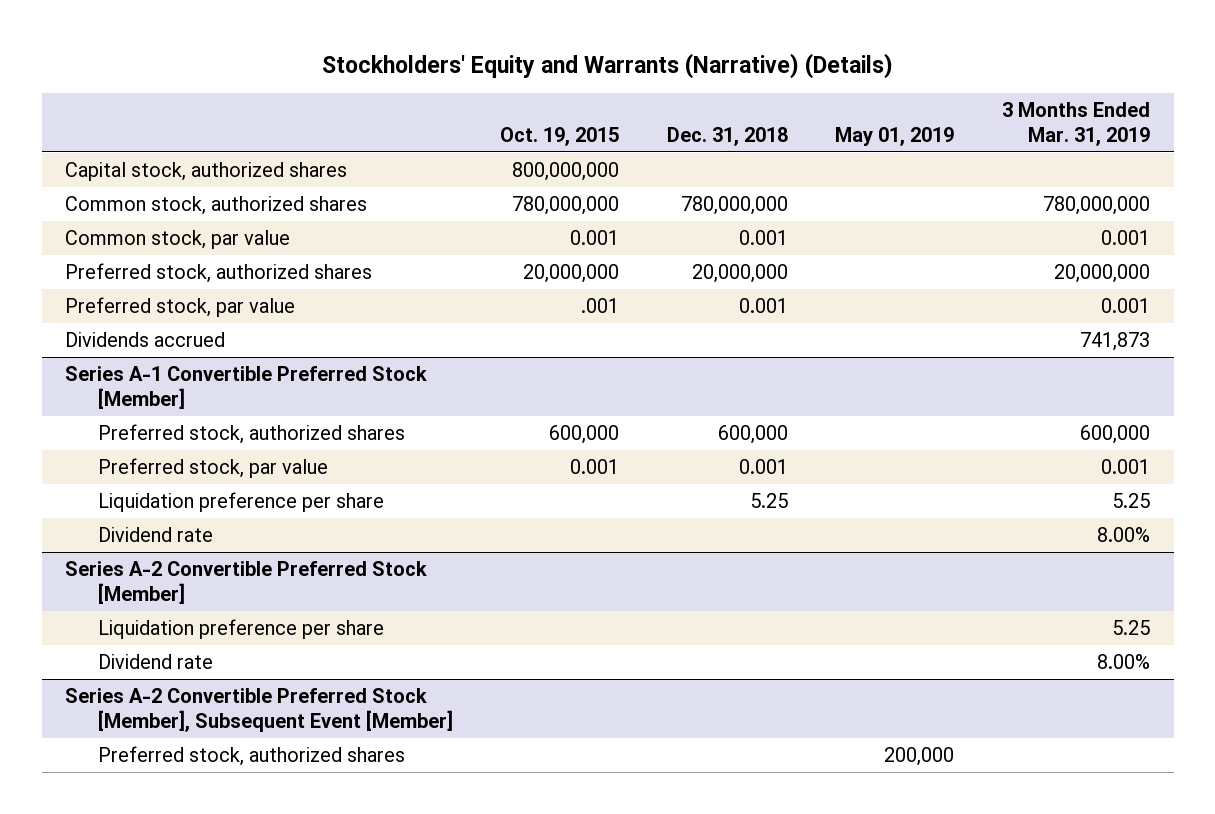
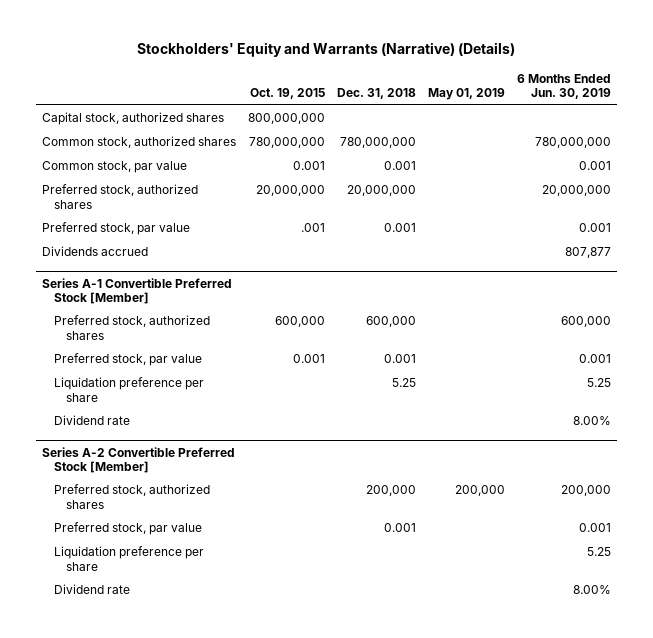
- | Oct. 19, 2015 | Dec. 31, 2018 | May 01, 2019 | 3 Months Ended Mar. 31, 2019
+ | Oct. 19, 2015 | Dec. 31, 2018 | May 01, 2019 | 6 Months Ended Jun. 30, 2019
@ Series A-2 Convertible Preferred Stock [Member]
+ Preferred stock, authorized shares | | 200,000 | 200,000 | 200,000
+ Preferred stock, par value | | 0.001 | | 0.001
- Series A-2 Convertible Preferred Stock [Member], Subsequent Event [Member]
- Preferred stock, authorized shares | | | 200,000 |

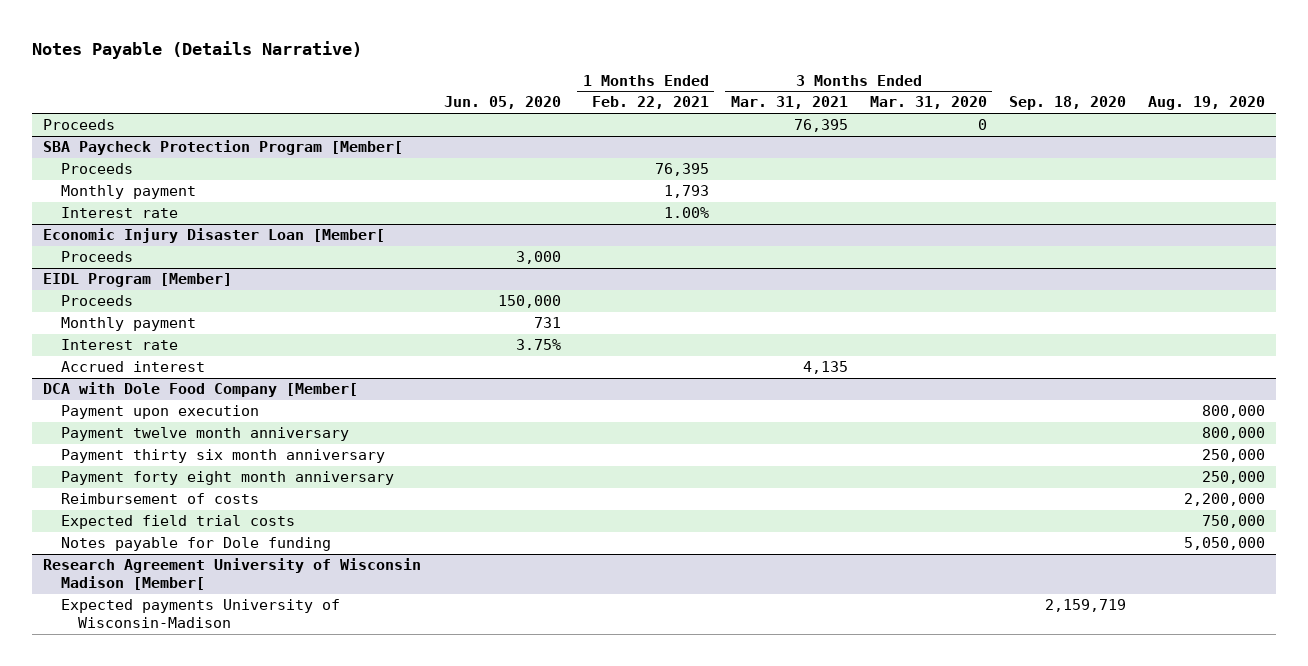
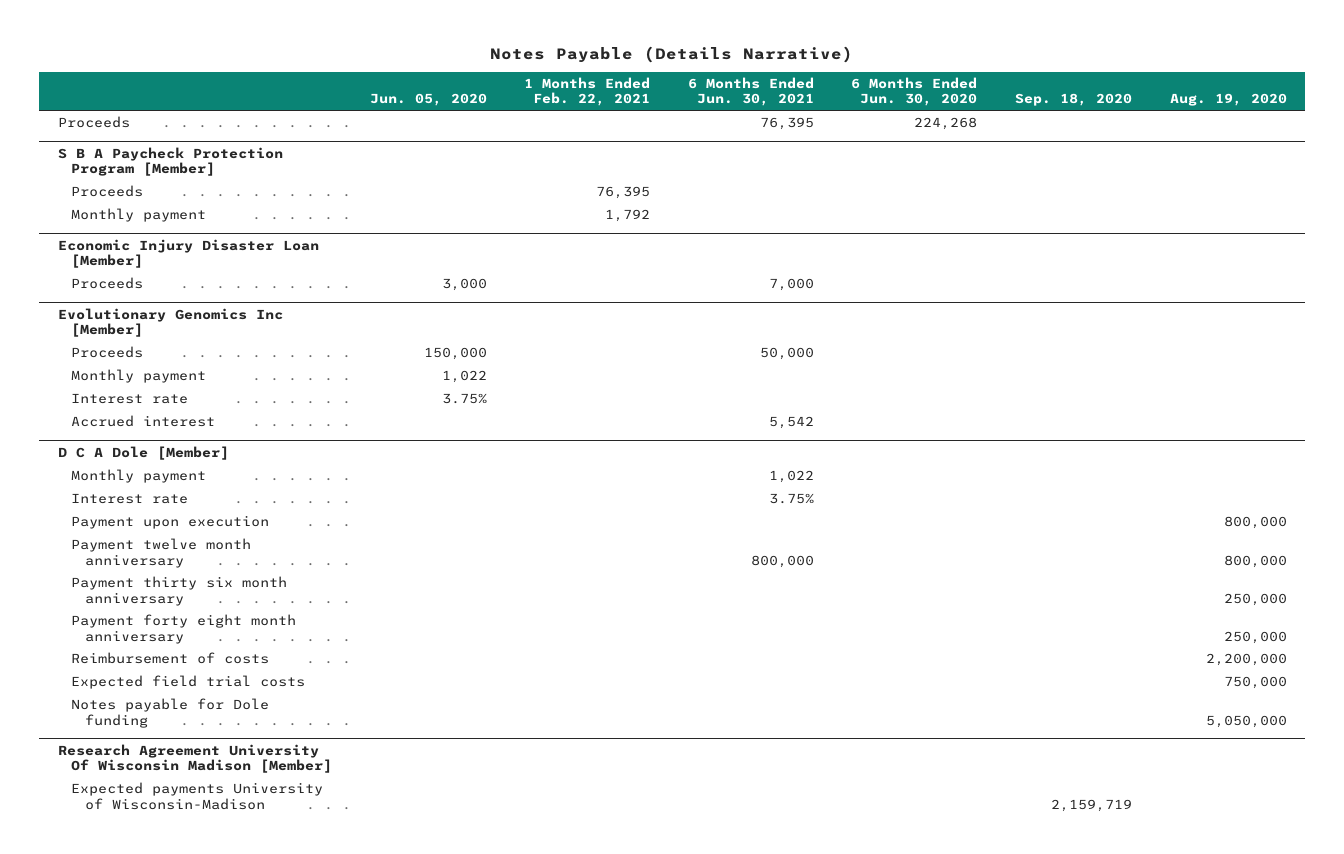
- | Jun. 05, 2020 | 1 Months Ended Feb. 22, 2021 | 3 Months Ended Mar. 31, 2021 | 3 Months Ended Mar. 31, 2020 | Sep. 18, 2020 | Aug. 19, 2020
+ | Jun. 05, 2020 | 1 Months Ended Feb. 22, 2021 | 6 Months Ended Jun. 30, 2021 | 6 Months Ended Jun. 30, 2020 | Sep. 18, 2020 | Aug. 19, 2020
- SBA Paycheck Protection Program [Member[
+ S B A Paycheck Protection Program [Member]
- Monthly payment | | 1,793 | | | |
- Interest rate | | 1.00% | | | |
- Economic Injury Disaster Loan [Member[
+ Monthly payment | | 1,792 | | | |
+ Economic Injury Disaster Loan [Member]
- EIDL Program [Member]
+ Evolutionary Genomics Inc [Member]
- Monthly payment | 731 | | | | |
+ Monthly payment | 1,022 | | | | |
- DCA with Dole Food Company [Member[
+ D C A Dole [Member]
+ Monthly payment | | | 1,022 | | |
+ Interest rate | | | 3.75% | | |
- Research Agreement University of Wisconsin Madison [Member[
+ Research Agreement University Of Wisconsin Madison [Member]

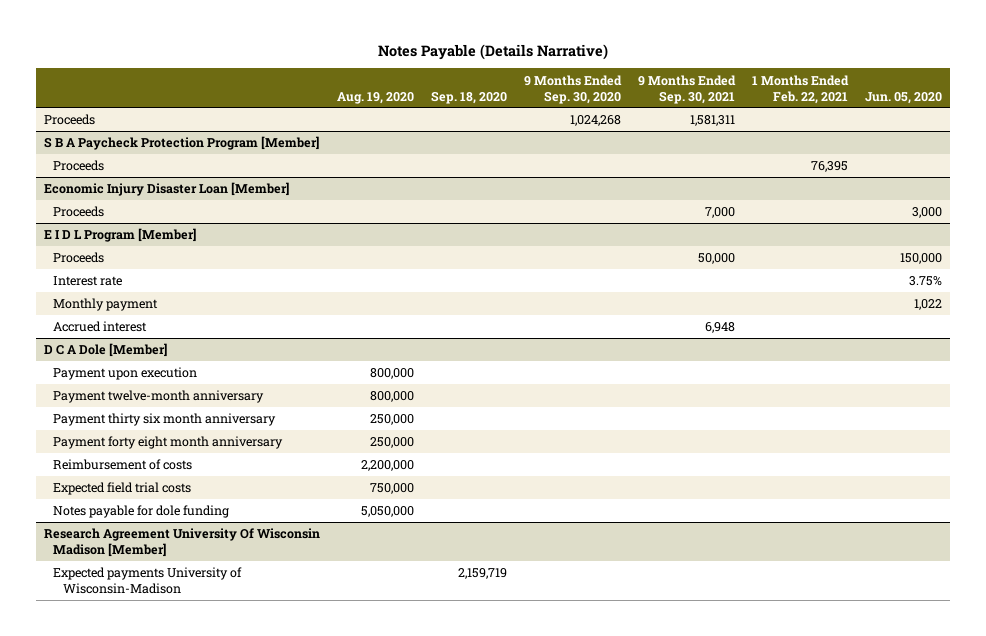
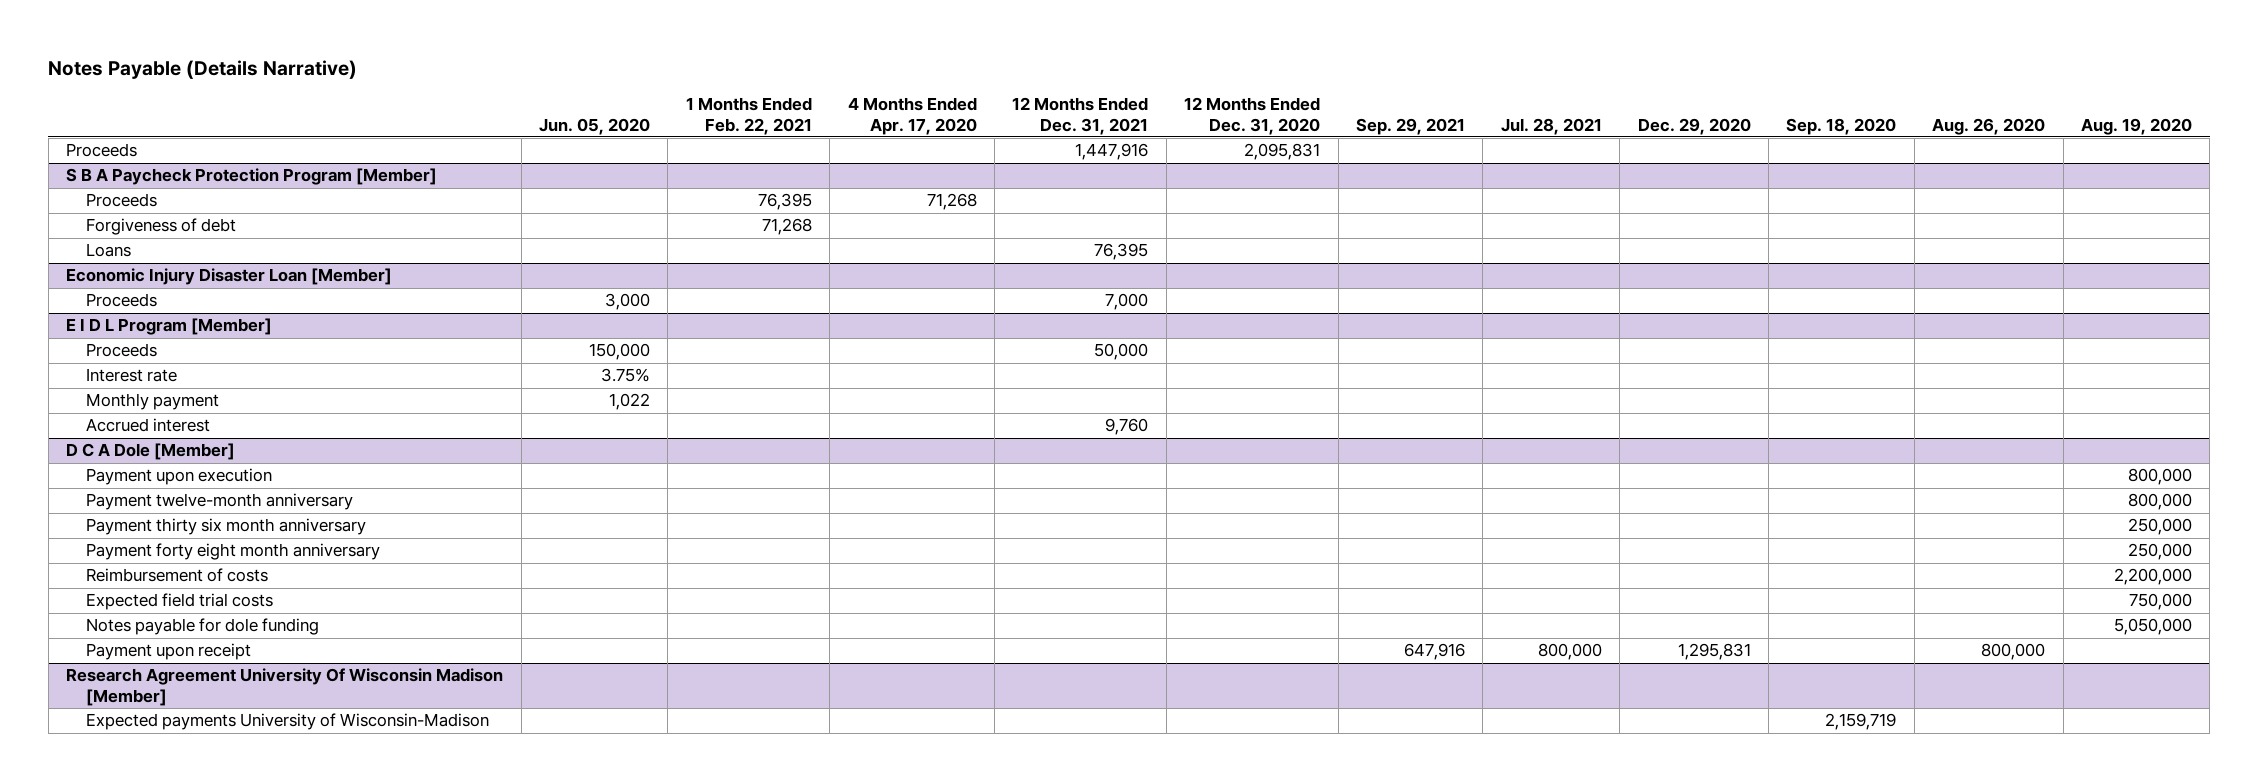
- | Aug. 19, 2020 | Sep. 18, 2020 | 9 Months Ended Sep. 30, 2020 | 9 Months Ended Sep. 30, 2021 | 1 Months Ended Feb. 22, 2021 | Jun. 05, 2020
+ | Jun. 05, 2020 | 1 Months Ended Feb. 22, 2021 | 4 Months Ended Apr. 17, 2020 | 12 Months Ended Dec. 31, 2021 | 12 Months Ended Dec. 31, 2020 | Sep. 29, 2021 | Jul. 28, 2021 | Dec. 29, 2020 | Sep. 18, 2020 | Aug. 26, 2020 | Aug. 19, 2020
@ S B A Paycheck Protection Program [Member]
+ Forgiveness of debt | | 71,268 | | | | | | | | |
+ Loans | | | | 76,395 | | | | | | |
@ D C A Dole [Member]
+ Payment upon receipt | | | | | | 647,916 | 800,000 | 1,295,831 | | 800,000 |

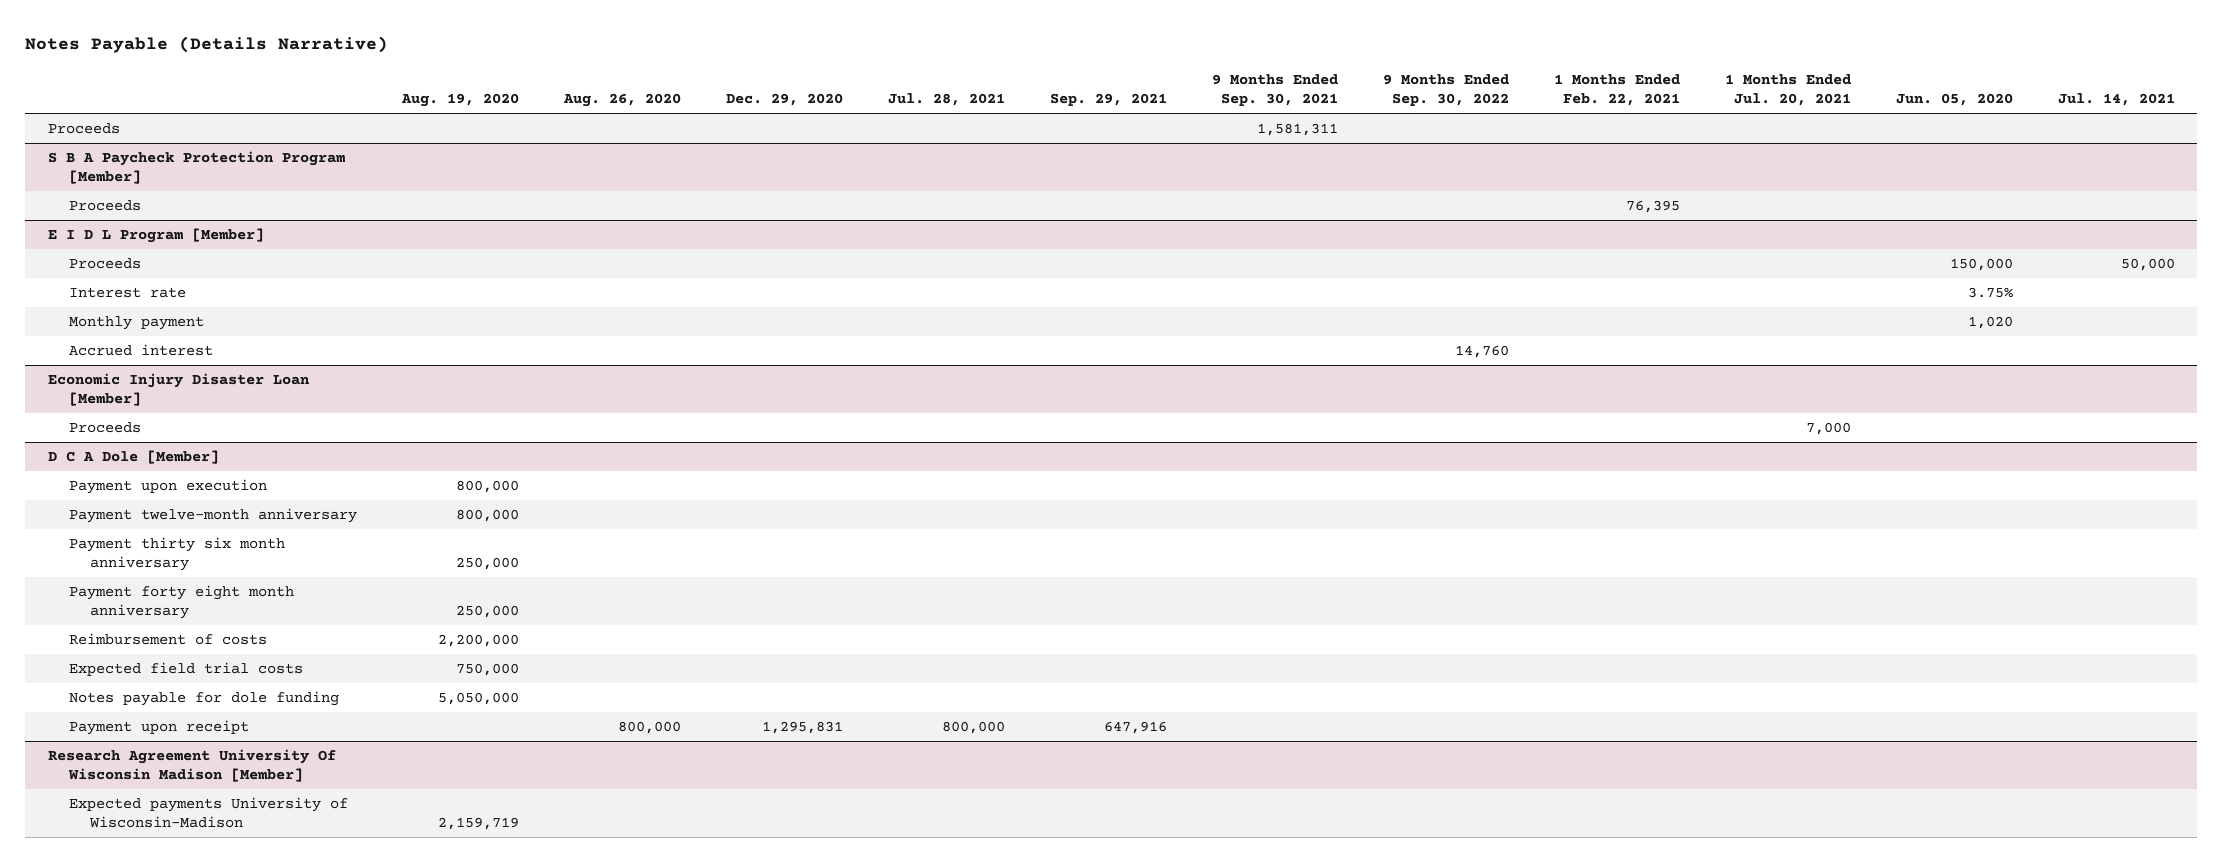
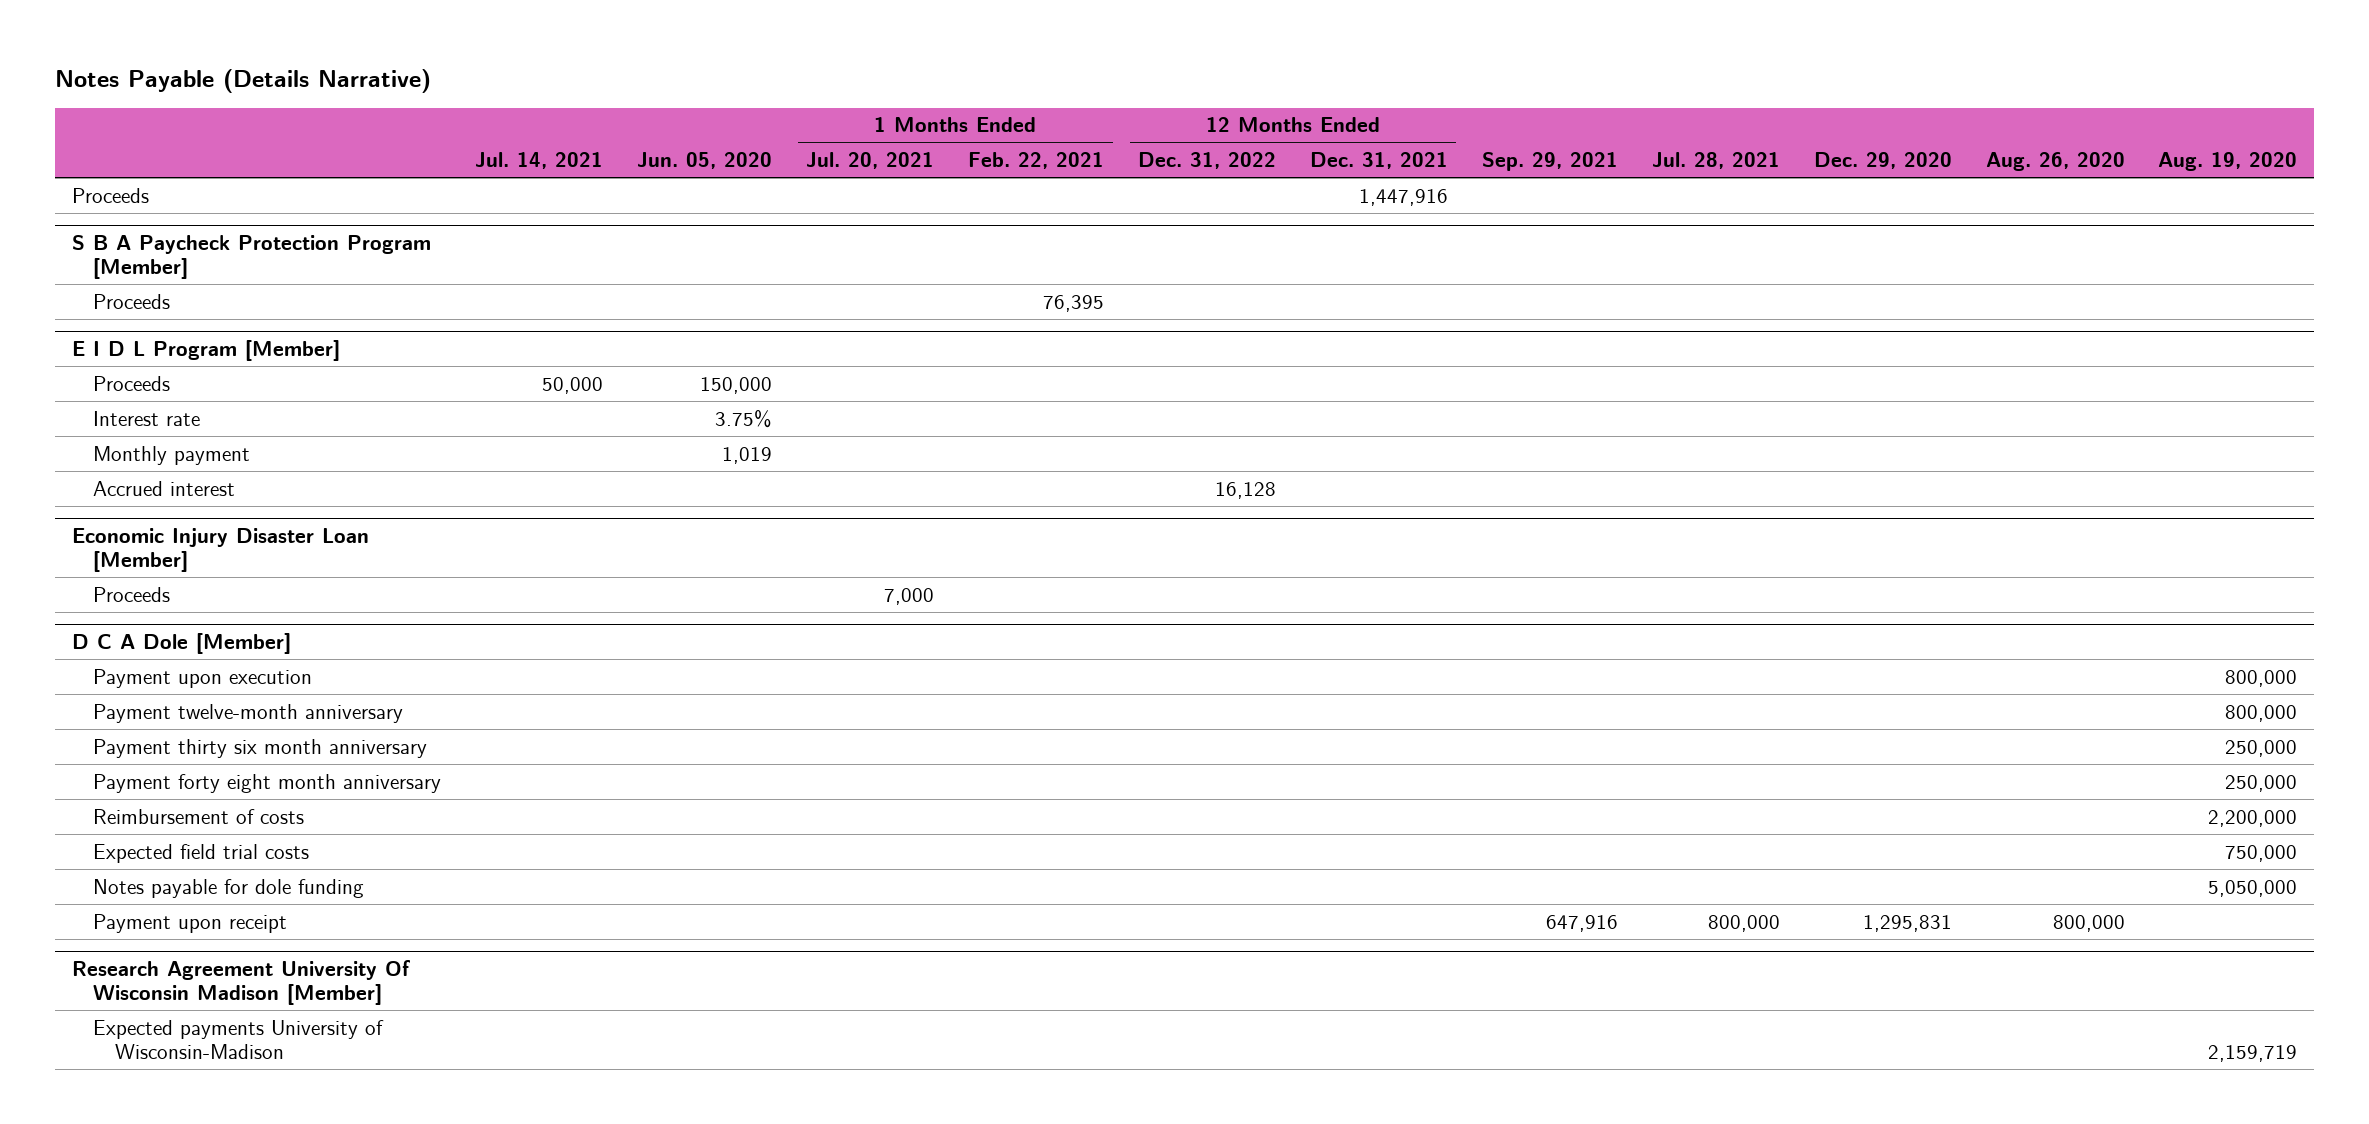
- | Aug. 19, 2020 | Aug. 26, 2020 | Dec. 29, 2020 | Jul. 28, 2021 | Sep. 29, 2021 | 9 Months Ended Sep. 30, 2021 | 9 Months Ended Sep. 30, 2022 | 1 Months Ended Feb. 22, 2021 | 1 Months Ended Jul. 20, 2021 | Jun. 05, 2020 | Jul. 14, 2021
+ | Jul. 14, 2021 | Jun. 05, 2020 | 1 Months Ended Jul. 20, 2021 | 1 Months Ended Feb. 22, 2021 | 12 Months Ended Dec. 31, 2022 | 12 Months Ended Dec. 31, 2021 | Sep. 29, 2021 | Jul. 28, 2021 | Dec. 29, 2020 | Aug. 26, 2020 | Aug. 19, 2020
@ E I D L Program [Member]
- Monthly payment | | | | | | | | | | 1,020 |
+ Monthly payment | | 1,019 | | | | | | | | |

